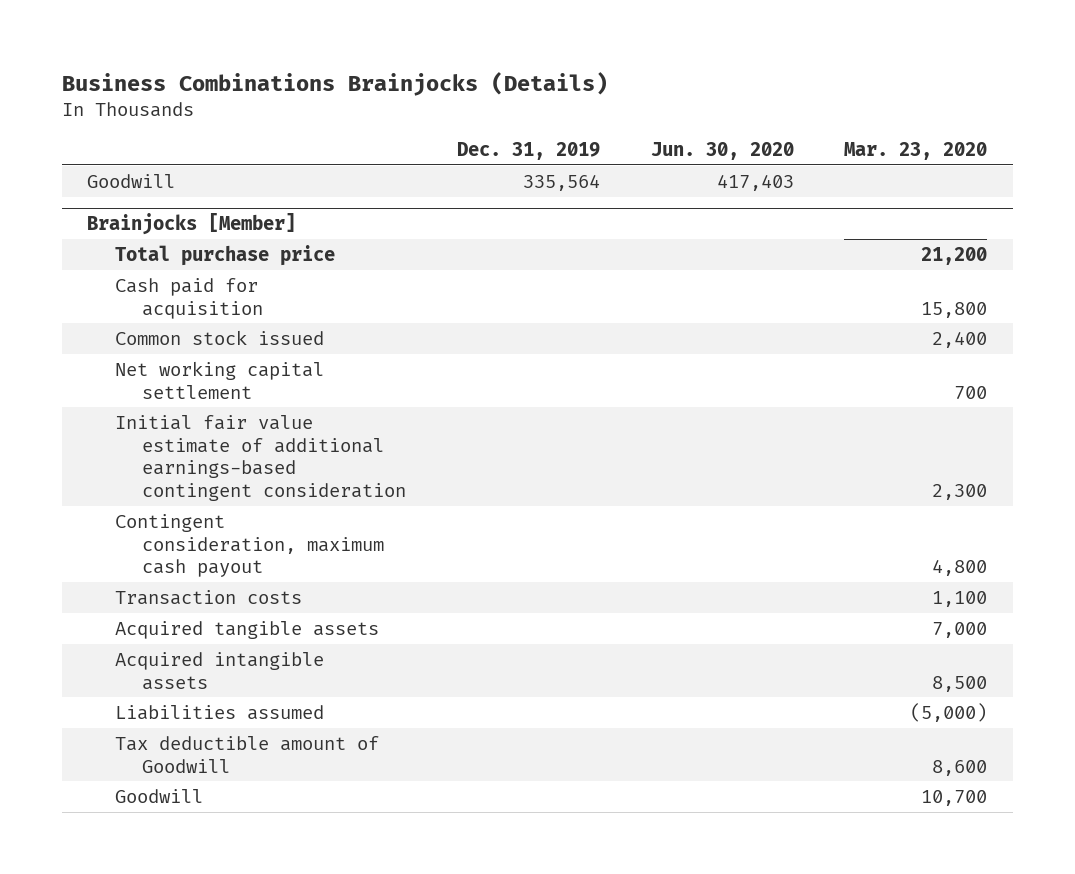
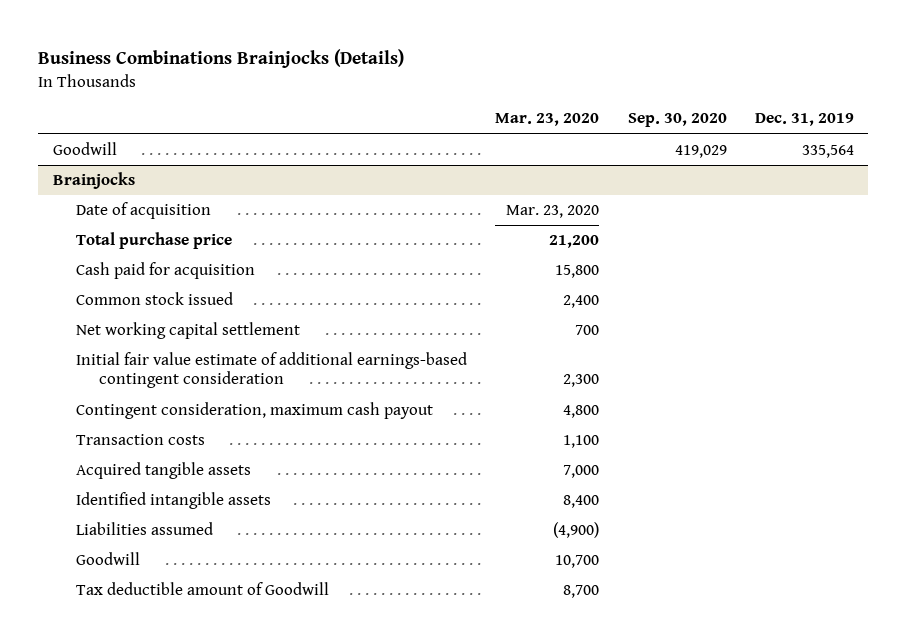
- | Dec. 31, 2019 | Jun. 30, 2020 | Mar. 23, 2020
+ | Mar. 23, 2020 | Sep. 30, 2020 | Dec. 31, 2019
- Brainjocks [Member]
+ Brainjocks
+ Date of acquisition | Mar. 23, 2020 | |
- Acquired intangible assets | | | 8,500
- Liabilities assumed | | | (5,000)
- Tax deductible amount of Goodwill | | | 8,600
+ Identified intangible assets | 8,400 | |
+ Liabilities assumed | (4,900) | |
+ Tax deductible amount of Goodwill | 8,700 | |

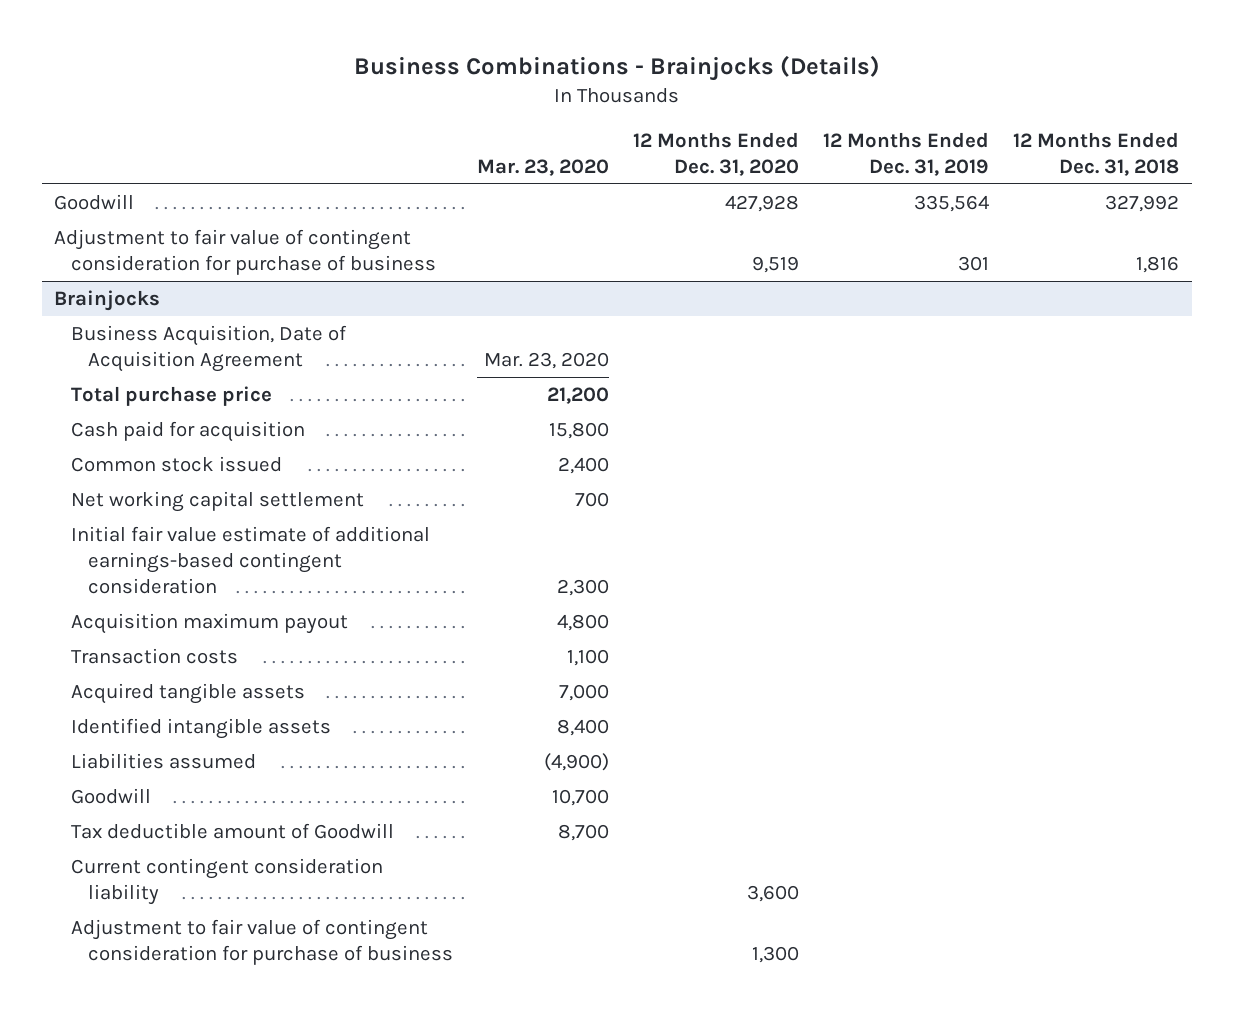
- Business Combinations Brainjocks (Details)
+ Business Combinations - Brainjocks (Details)
- | Mar. 23, 2020 | Sep. 30, 2020 | Dec. 31, 2019
+ | Mar. 23, 2020 | 12 Months Ended Dec. 31, 2020 | 12 Months Ended Dec. 31, 2019 | 12 Months Ended Dec. 31, 2018
+ Adjustment to fair value of contingent consideration for purchase of business | | 9,519 | 301 | 1,816
@ Brainjocks
- Date of acquisition | Mar. 23, 2020 | |
+ Business Acquisition, Date of Acquisition Agreement | Mar. 23, 2020 | | |
- Contingent consideration, maximum cash payout | 4,800 | |
+ Acquisition maximum payout | 4,800 | | |
+ Current contingent consideration liability | | 3,600 | |
+ Adjustment to fair value of contingent consideration for purchase of business | | 1,300 | |

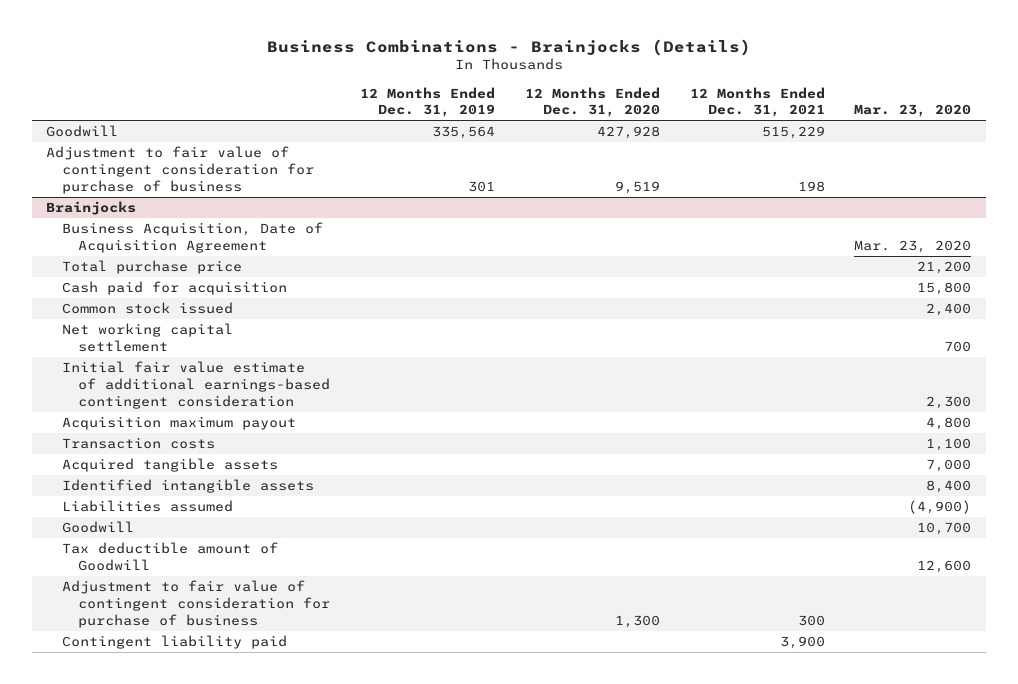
- | Mar. 23, 2020 | 12 Months Ended Dec. 31, 2020 | 12 Months Ended Dec. 31, 2019 | 12 Months Ended Dec. 31, 2018
+ | 12 Months Ended Dec. 31, 2019 | 12 Months Ended Dec. 31, 2020 | 12 Months Ended Dec. 31, 2021 | Mar. 23, 2020
@ Brainjocks
- Tax deductible amount of Goodwill | 8,700 | | |
- Current contingent consideration liability | | 3,600 | |
+ Tax deductible amount of Goodwill | | | | 12,600
+ Contingent liability paid | | | 3,900 |

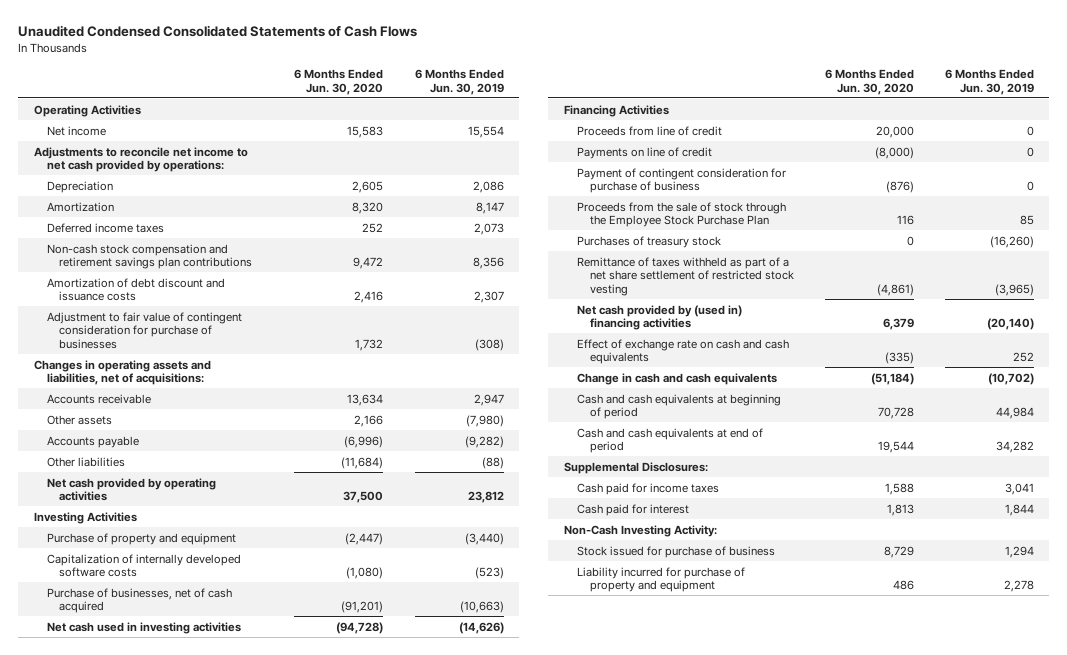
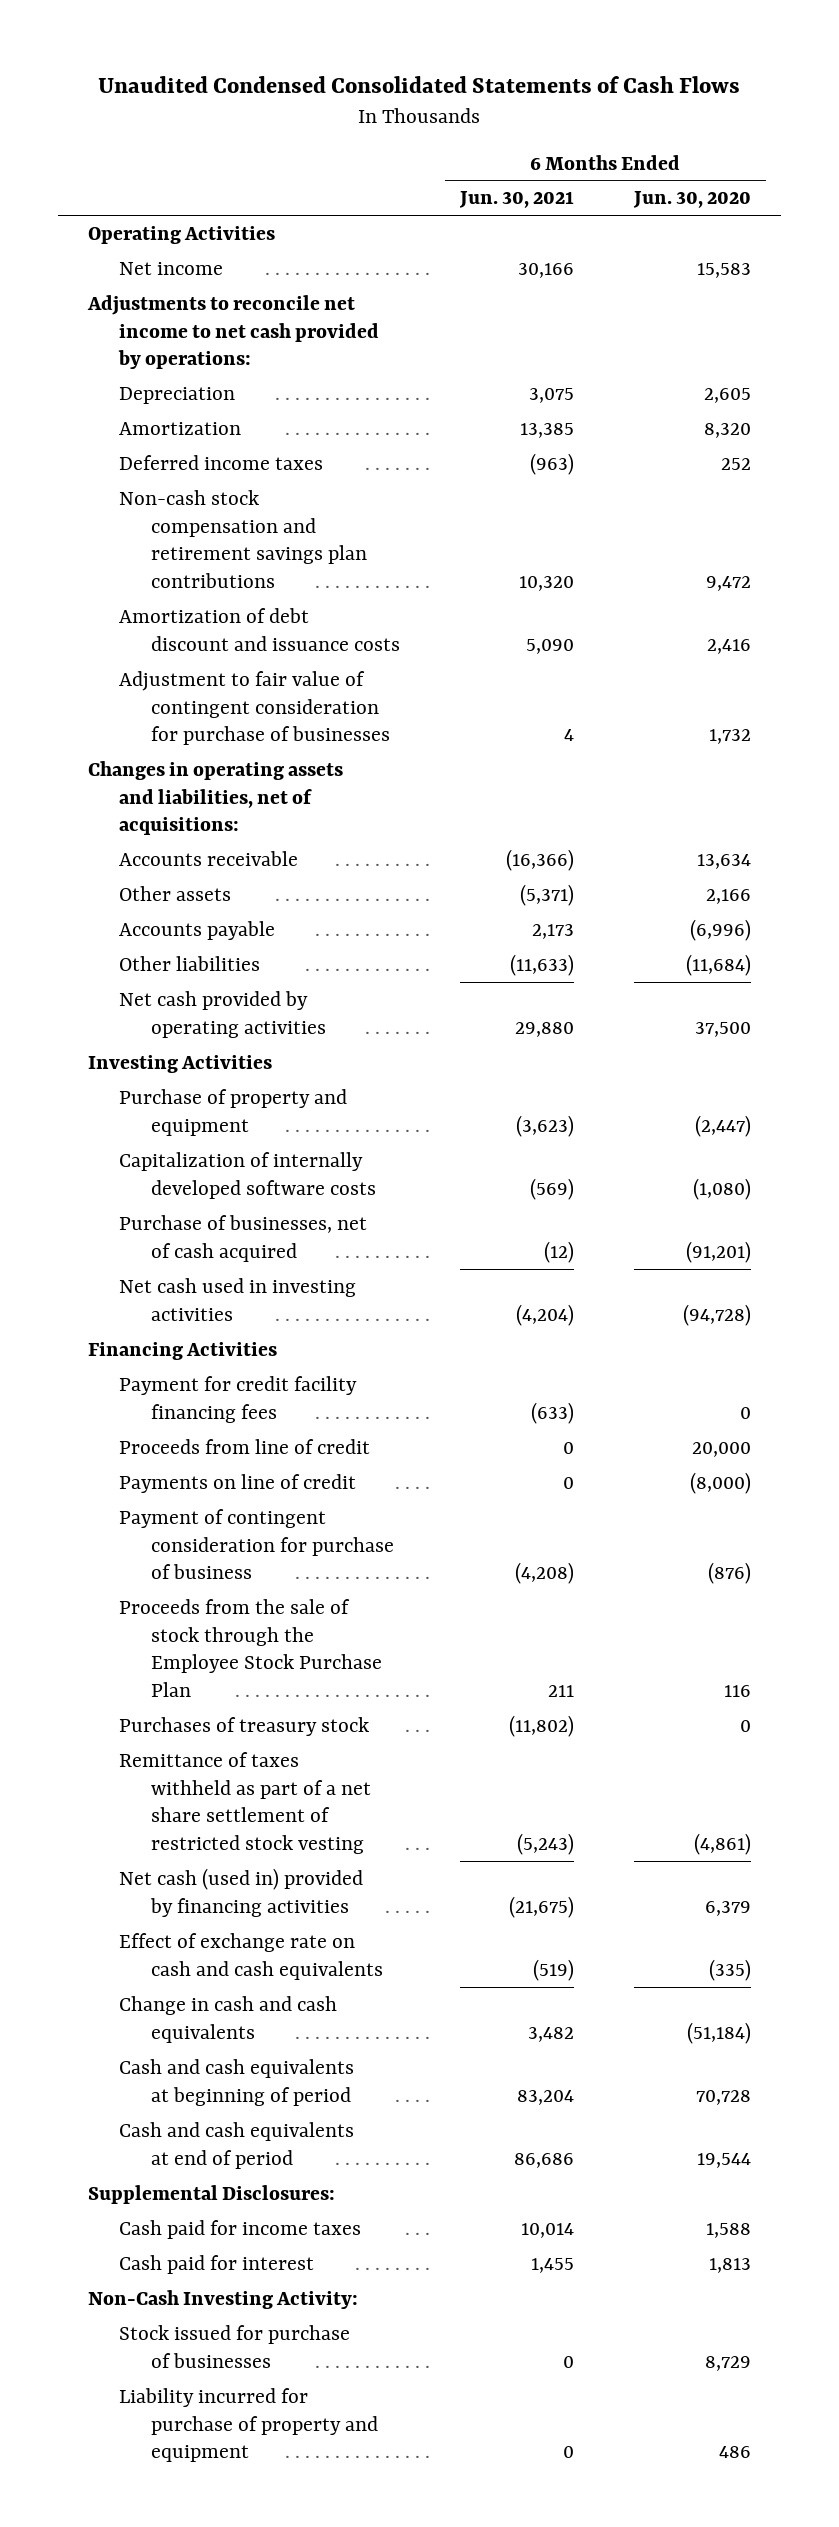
- | 6 Months Ended Jun. 30, 2020 | 6 Months Ended Jun. 30, 2019
+ | 6 Months Ended Jun. 30, 2021 | 6 Months Ended Jun. 30, 2020
+ Payment for credit facility financing fees | (633) | 0
- Net cash provided by (used in) financing activities | 6,379 | (20,140)
+ Net cash (used in) provided by financing activities | (21,675) | 6,379
- Stock issued for purchase of business | 8,729 | 1,294
+ Stock issued for purchase of businesses | 0 | 8,729

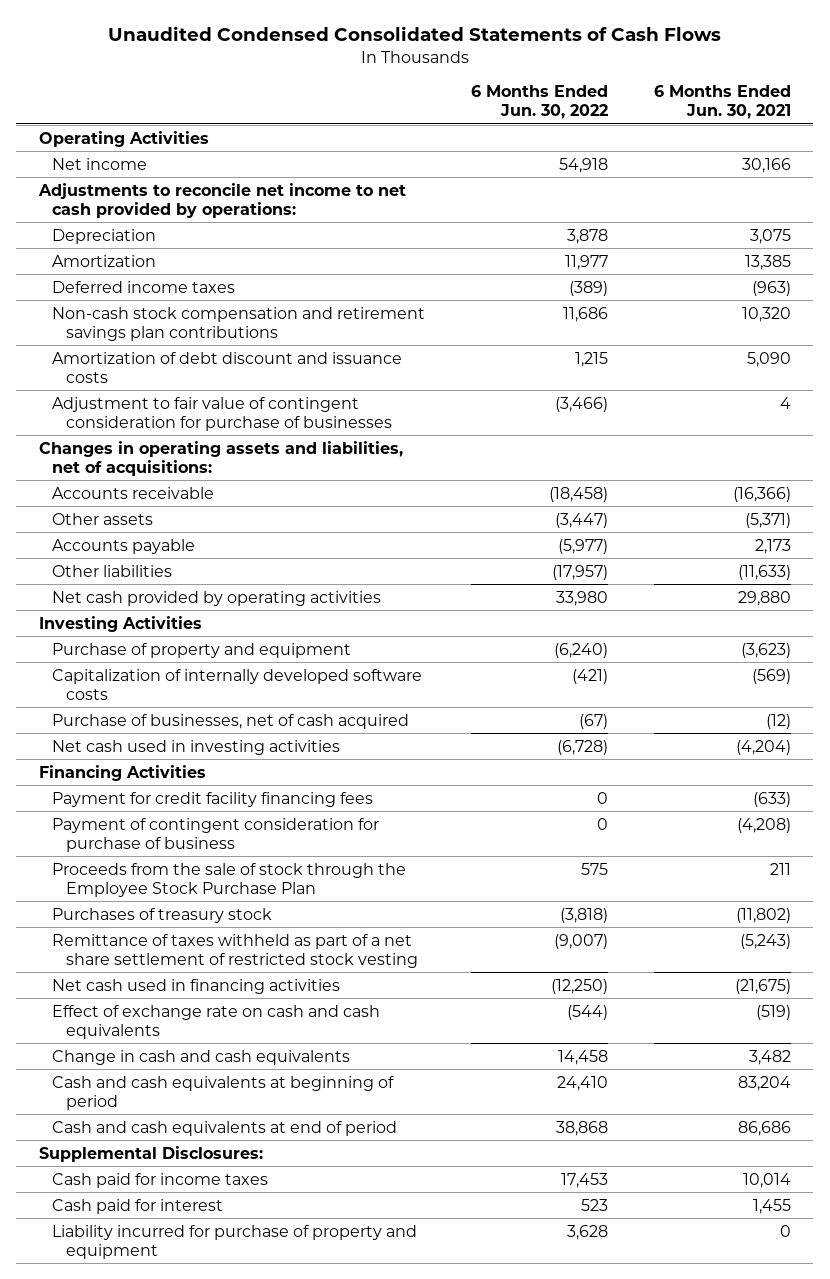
- | 6 Months Ended Jun. 30, 2021 | 6 Months Ended Jun. 30, 2020
+ | 6 Months Ended Jun. 30, 2022 | 6 Months Ended Jun. 30, 2021
- Proceeds from line of credit | 0 | 20,000
- Payments on line of credit | 0 | (8,000)
- Net cash (used in) provided by financing activities | (21,675) | 6,379
+ Net cash used in financing activities | (12,250) | (21,675)
- Non-Cash Investing Activity:
- Stock issued for purchase of businesses | 0 | 8,729

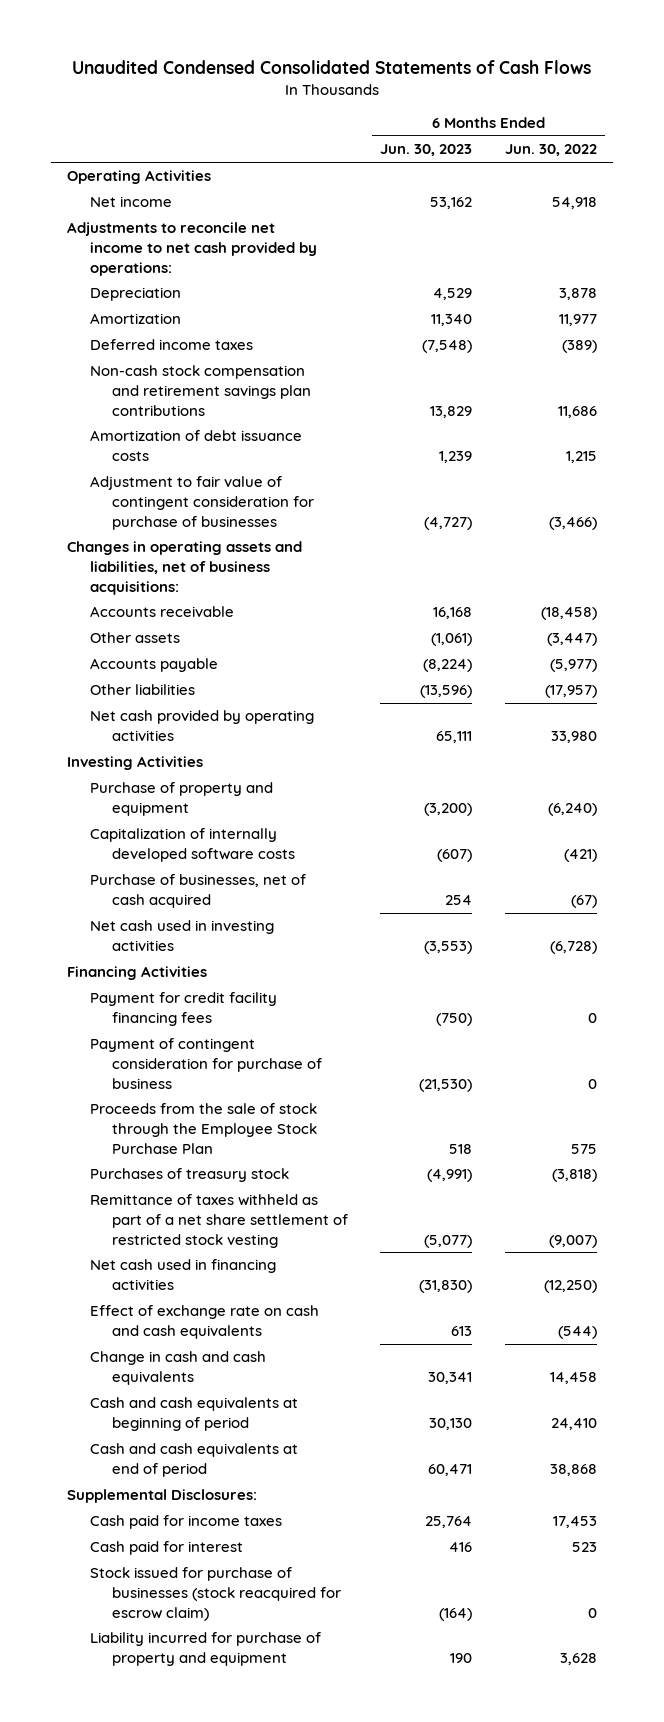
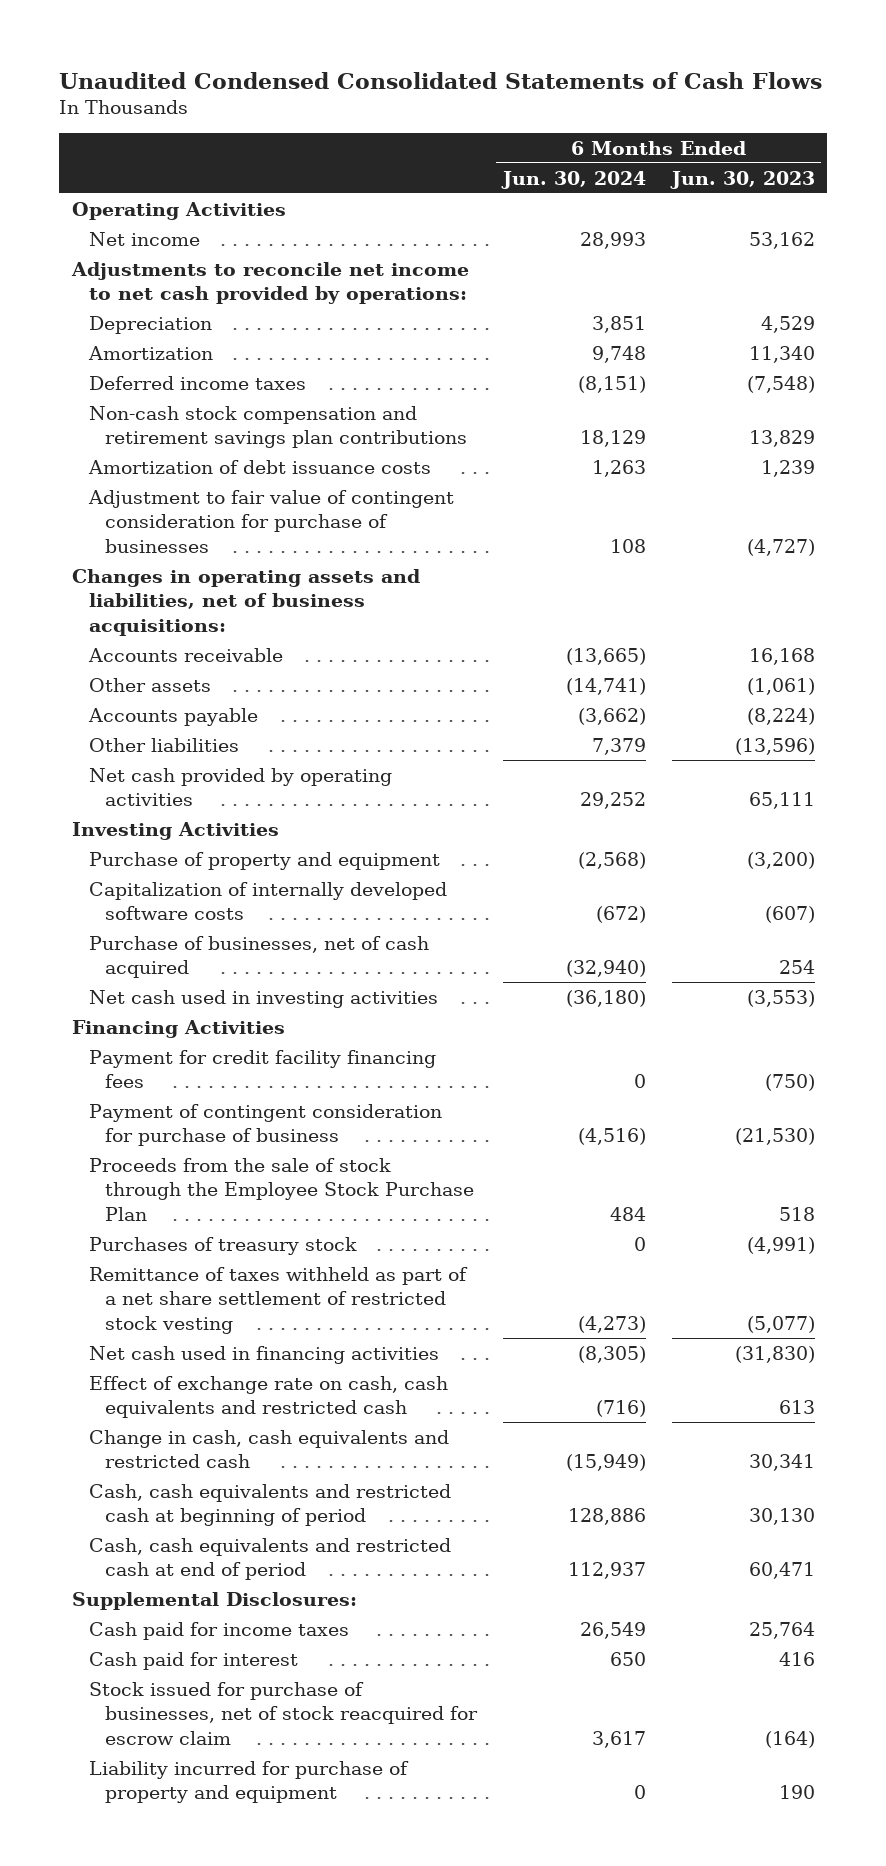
- | 6 Months Ended Jun. 30, 2023 | 6 Months Ended Jun. 30, 2022
+ | 6 Months Ended Jun. 30, 2024 | 6 Months Ended Jun. 30, 2023
- Effect of exchange rate on cash and cash equivalents | 613 | (544)
- Change in cash and cash equivalents | 30,341 | 14,458
- Cash and cash equivalents at beginning of period | 30,130 | 24,410
- Cash and cash equivalents at end of period | 60,471 | 38,868
+ Effect of exchange rate on cash, cash equivalents and restricted cash | (716) | 613
+ Change in cash, cash equivalents and restricted cash | (15,949) | 30,341
+ Cash, cash equivalents and restricted cash at beginning of period | 128,886 | 30,130
+ Cash, cash equivalents and restricted cash at end of period | 112,937 | 60,471
- Stock issued for purchase of businesses (stock reacquired for escrow claim) | (164) | 0
+ Stock issued for purchase of businesses, net of stock reacquired for escrow claim | 3,617 | (164)

